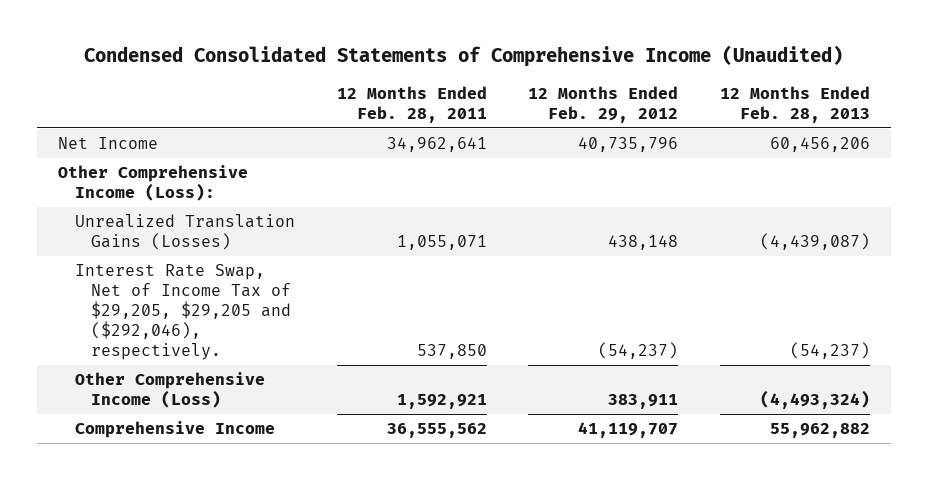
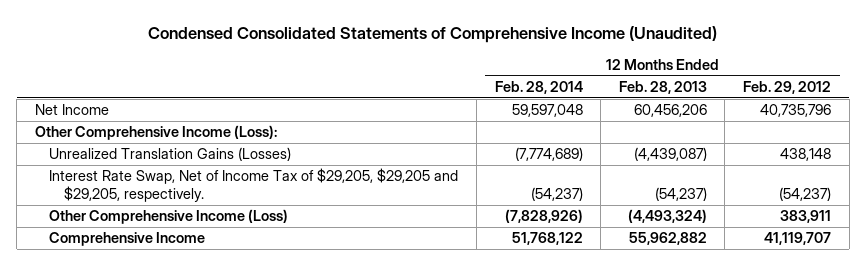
- | 12 Months Ended Feb. 28, 2011 | 12 Months Ended Feb. 29, 2012 | 12 Months Ended Feb. 28, 2013
+ | 12 Months Ended Feb. 28, 2014 | 12 Months Ended Feb. 28, 2013 | 12 Months Ended Feb. 29, 2012
- Interest Rate Swap, Net of Income Tax of $29,205, $29,205 and ($292,046), respectively. | 537,850 | (54,237) | (54,237)
+ Interest Rate Swap, Net of Income Tax of $29,205, $29,205 and $29,205, respectively. | (54,237) | (54,237) | (54,237)

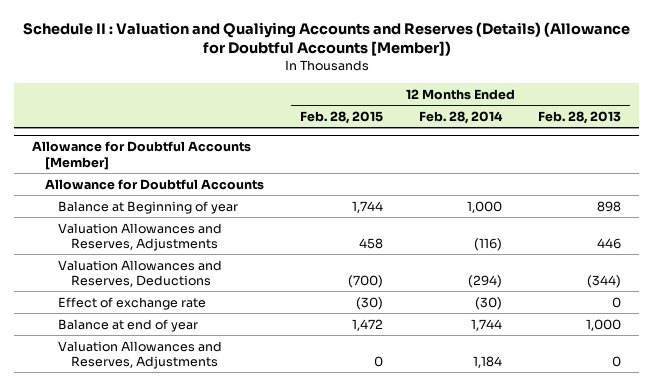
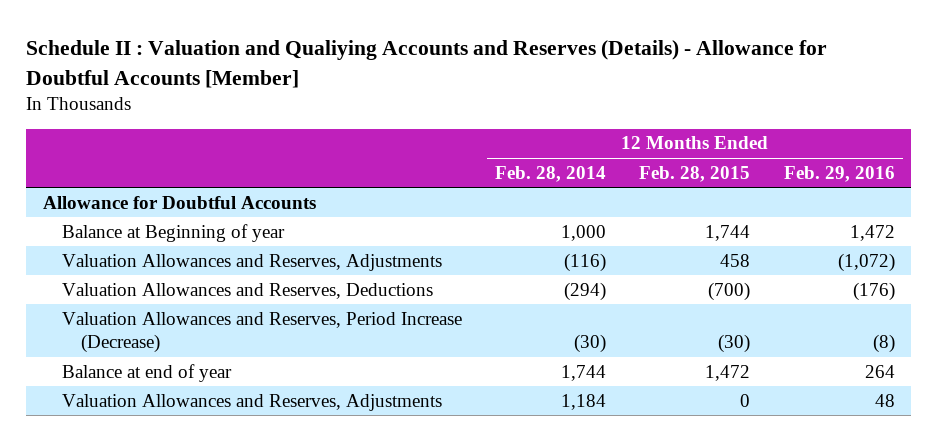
- Schedule II : Valuation and Qualiying Accounts and Reserves (Details) (Allowance for Doubtful Accounts [Member])
+ Schedule II : Valuation and Qualiying Accounts and Reserves (Details) - Allowance for Doubtful Accounts [Member]
- | 12 Months Ended Feb. 28, 2015 | 12 Months Ended Feb. 28, 2014 | 12 Months Ended Feb. 28, 2013
+ | 12 Months Ended Feb. 28, 2014 | 12 Months Ended Feb. 28, 2015 | 12 Months Ended Feb. 29, 2016
- Allowance for Doubtful Accounts [Member]
- Effect of exchange rate | (30) | (30) | 0
+ Valuation Allowances and Reserves, Period Increase (Decrease) | (30) | (30) | (8)

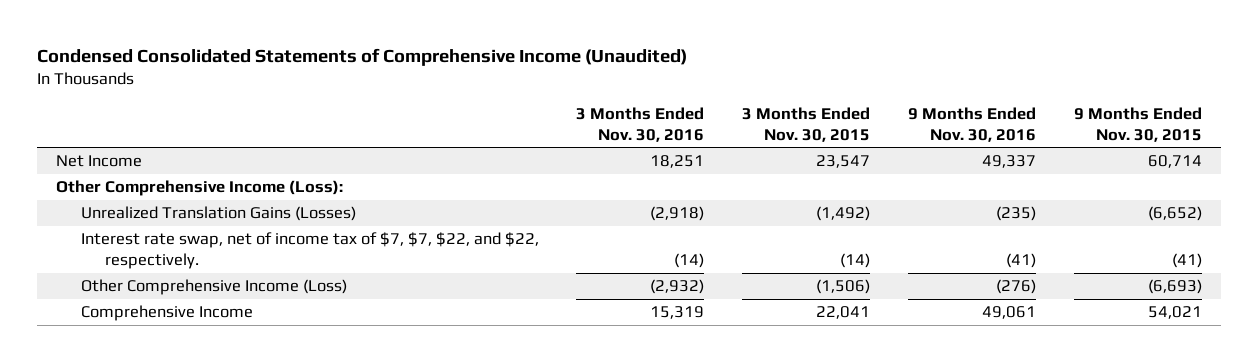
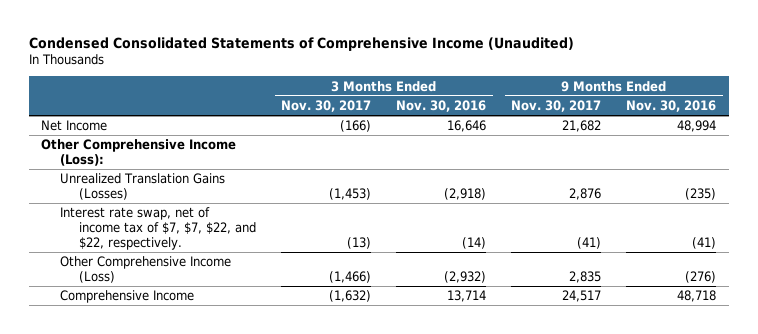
- | 3 Months Ended Nov. 30, 2016 | 3 Months Ended Nov. 30, 2015 | 9 Months Ended Nov. 30, 2016 | 9 Months Ended Nov. 30, 2015
+ | 3 Months Ended Nov. 30, 2017 | 3 Months Ended Nov. 30, 2016 | 9 Months Ended Nov. 30, 2017 | 9 Months Ended Nov. 30, 2016
- Net Income | 18,251 | 23,547 | 49,337 | 60,714
+ Net Income | (166) | 16,646 | 21,682 | 48,994
- Comprehensive Income | 15,319 | 22,041 | 49,061 | 54,021
+ Comprehensive Income | (1,632) | 13,714 | 24,517 | 48,718

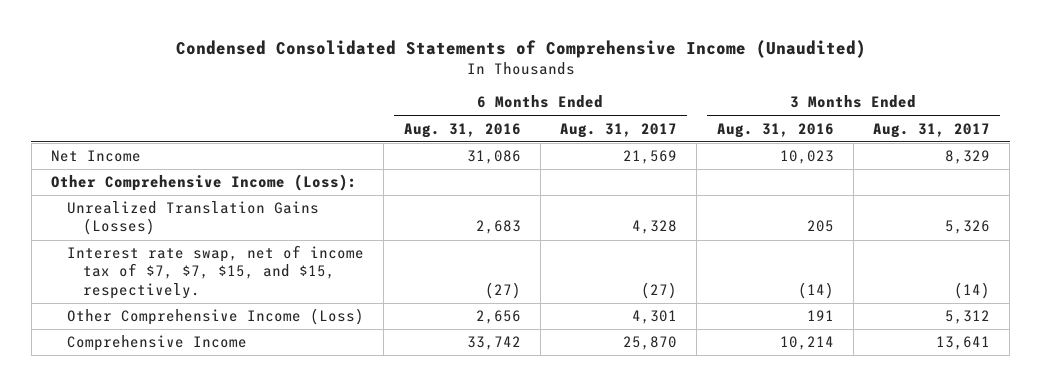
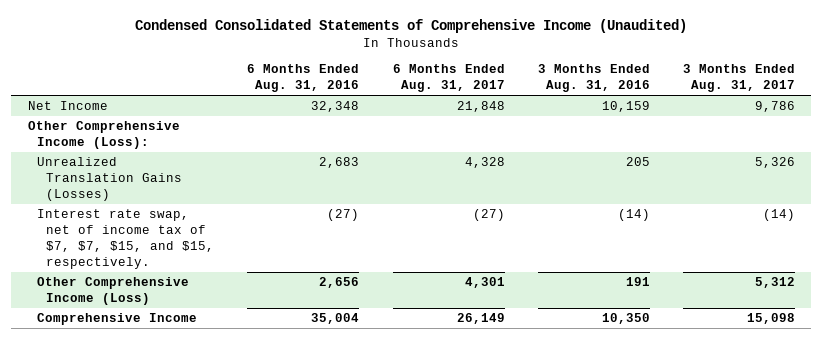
- Net Income | 31,086 | 21,569 | 10,023 | 8,329
+ Net Income | 32,348 | 21,848 | 10,159 | 9,786
- Comprehensive Income | 33,742 | 25,870 | 10,214 | 13,641
+ Comprehensive Income | 35,004 | 26,149 | 10,350 | 15,098

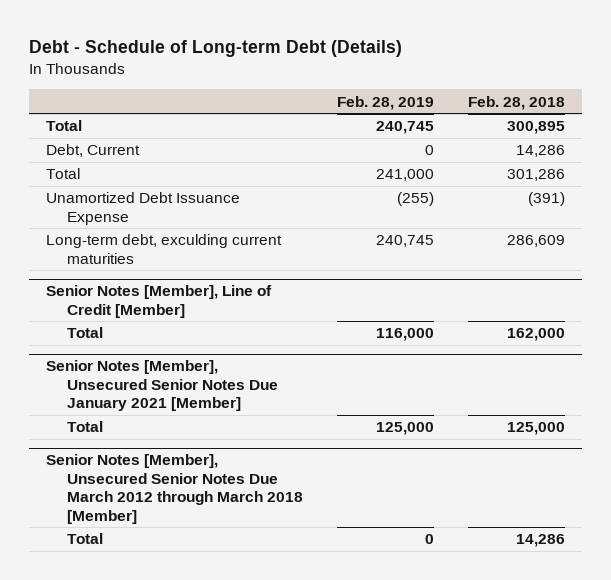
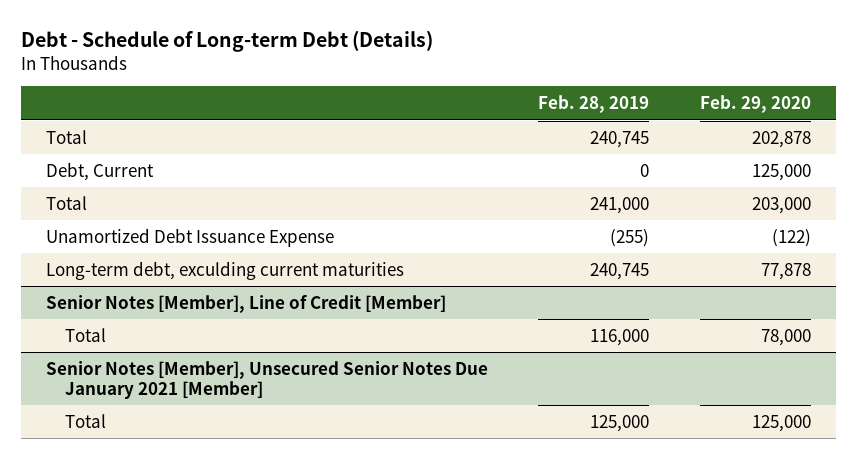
- | Feb. 28, 2019 | Feb. 28, 2018
+ | Feb. 28, 2019 | Feb. 29, 2020
- Senior Notes [Member], Unsecured Senior Notes Due March 2012 through March 2018 [Member]
- Total | 0 | 14,286

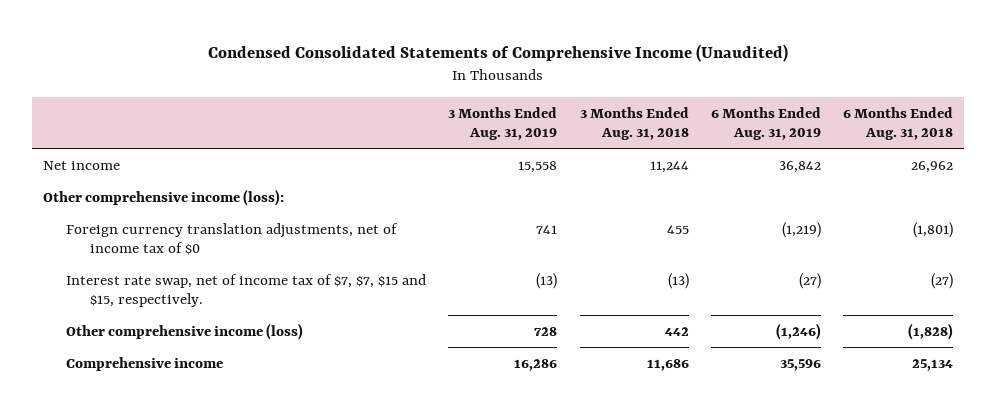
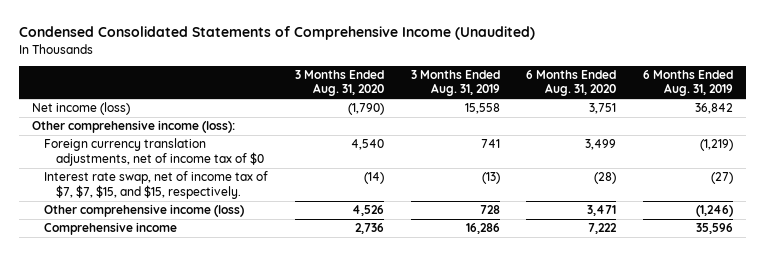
- | 3 Months Ended Aug. 31, 2019 | 3 Months Ended Aug. 31, 2018 | 6 Months Ended Aug. 31, 2019 | 6 Months Ended Aug. 31, 2018
+ | 3 Months Ended Aug. 31, 2020 | 3 Months Ended Aug. 31, 2019 | 6 Months Ended Aug. 31, 2020 | 6 Months Ended Aug. 31, 2019
- Net income | 15,558 | 11,244 | 36,842 | 26,962
+ Net income (loss) | (1,790) | 15,558 | 3,751 | 36,842
- Interest rate swap, net of income tax of $7, $7, $15 and $15, respectively. | (13) | (13) | (27) | (27)
+ Interest rate swap, net of income tax of $7, $7, $15, and $15, respectively. | (14) | (13) | (28) | (27)

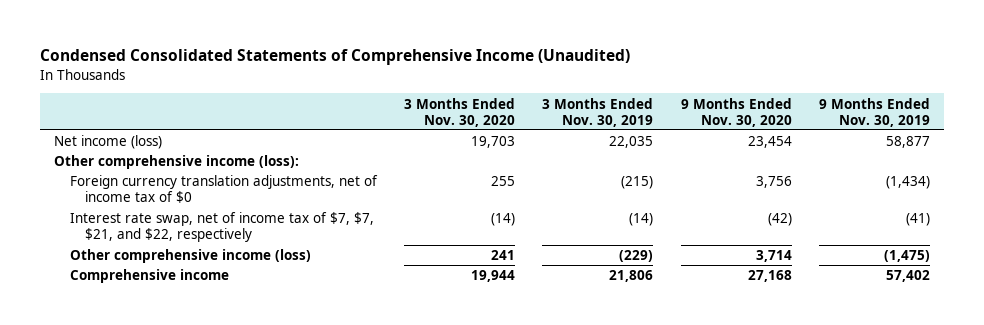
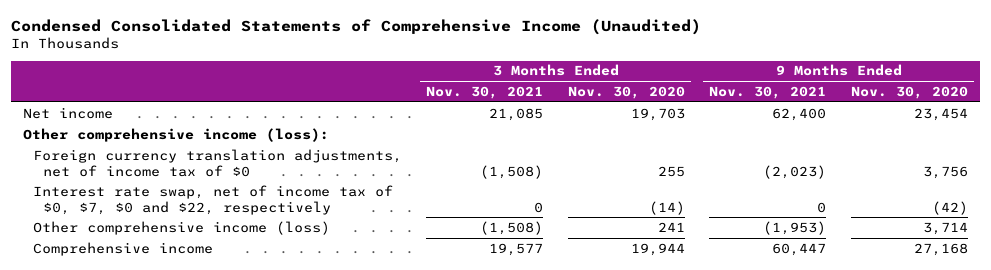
- | 3 Months Ended Nov. 30, 2020 | 3 Months Ended Nov. 30, 2019 | 9 Months Ended Nov. 30, 2020 | 9 Months Ended Nov. 30, 2019
+ | 3 Months Ended Nov. 30, 2021 | 3 Months Ended Nov. 30, 2020 | 9 Months Ended Nov. 30, 2021 | 9 Months Ended Nov. 30, 2020
- Net income (loss) | 19,703 | 22,035 | 23,454 | 58,877
+ Net income | 21,085 | 19,703 | 62,400 | 23,454
- Interest rate swap, net of income tax of $7, $7, $21, and $22, respectively | (14) | (14) | (42) | (41)
+ Interest rate swap, net of income tax of $0, $7, $0 and $22, respectively | 0 | (14) | 0 | (42)

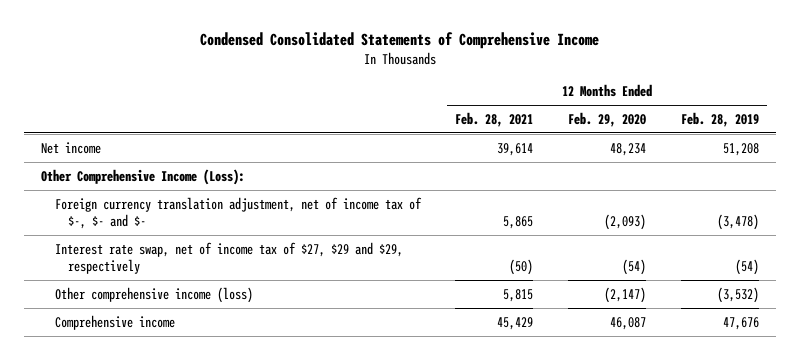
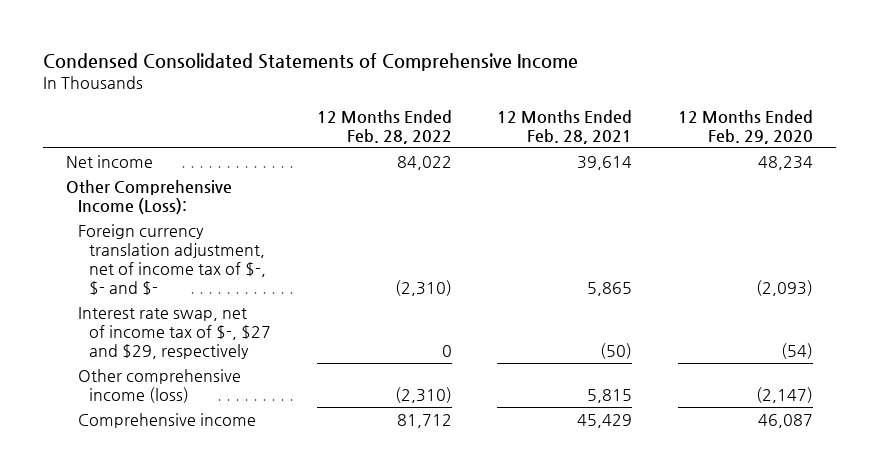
- | 12 Months Ended Feb. 28, 2021 | 12 Months Ended Feb. 29, 2020 | 12 Months Ended Feb. 28, 2019
+ | 12 Months Ended Feb. 28, 2022 | 12 Months Ended Feb. 28, 2021 | 12 Months Ended Feb. 29, 2020
- Interest rate swap, net of income tax of $27, $29 and $29, respectively | (50) | (54) | (54)
+ Interest rate swap, net of income tax of $-, $27 and $29, respectively | 0 | (50) | (54)

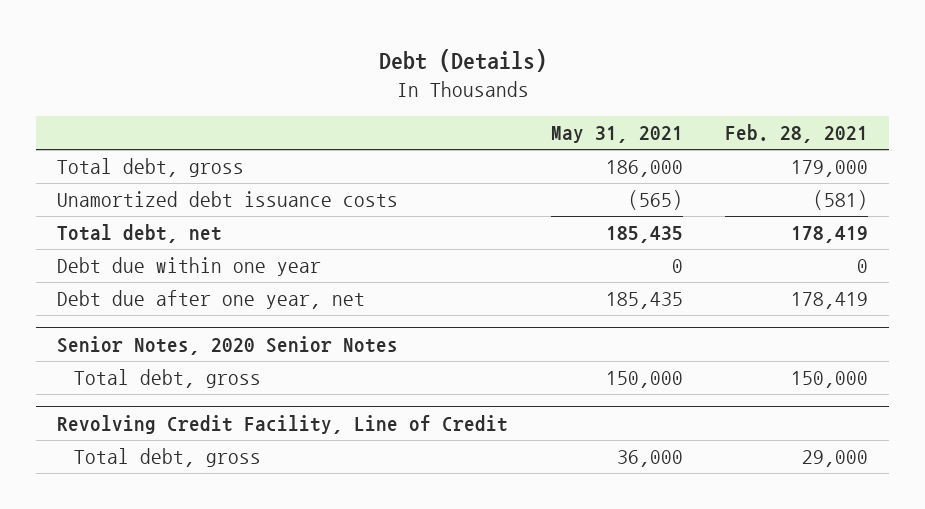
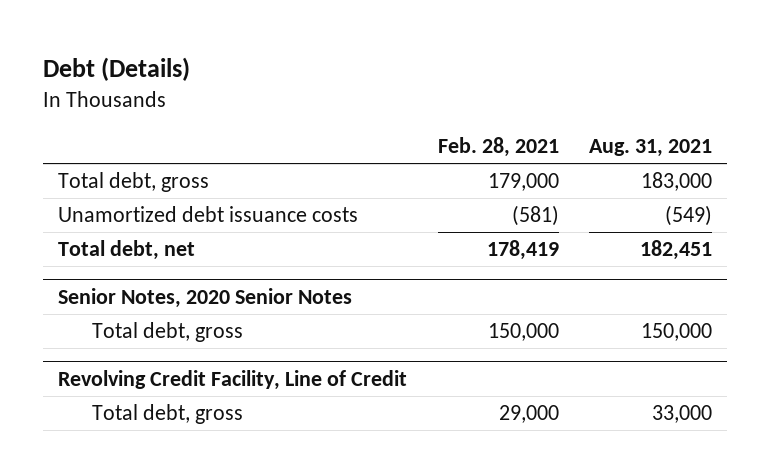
- | May 31, 2021 | Feb. 28, 2021
+ | Feb. 28, 2021 | Aug. 31, 2021
- Debt due within one year | 0 | 0
- Debt due after one year, net | 185,435 | 178,419

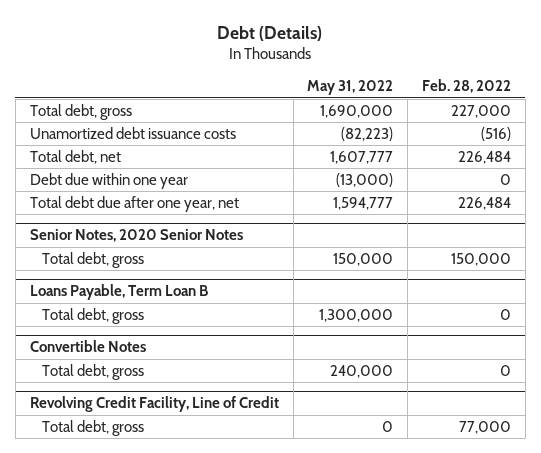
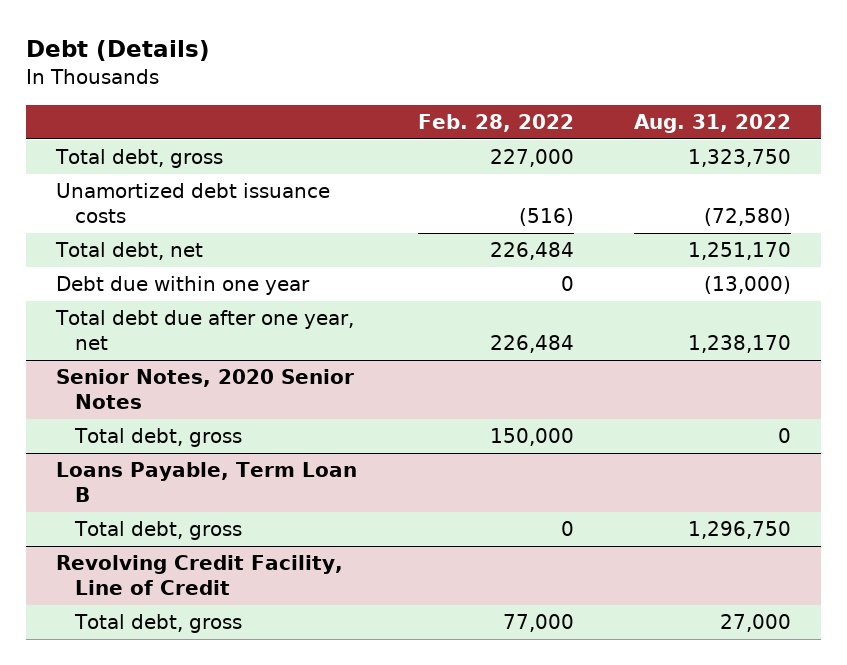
- | May 31, 2022 | Feb. 28, 2022
+ | Feb. 28, 2022 | Aug. 31, 2022
- Convertible Notes
- Total debt, gross | 240,000 | 0

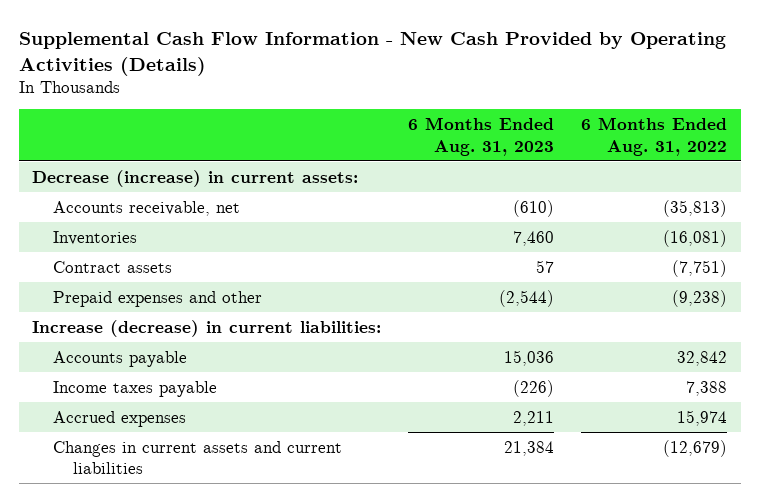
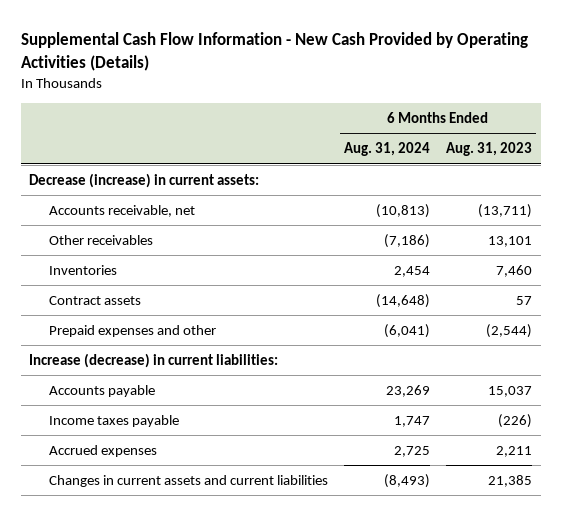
- | 6 Months Ended Aug. 31, 2023 | 6 Months Ended Aug. 31, 2022
+ | 6 Months Ended Aug. 31, 2024 | 6 Months Ended Aug. 31, 2023
- Accounts receivable, net | (610) | (35,813)
+ Accounts receivable, net | (10,813) | (13,711)
+ Other receivables | (7,186) | 13,101
- Accounts payable | 15,036 | 32,842
+ Accounts payable | 23,269 | 15,037
- Changes in current assets and current liabilities | 21,384 | (12,679)
+ Changes in current assets and current liabilities | (8,493) | 21,385

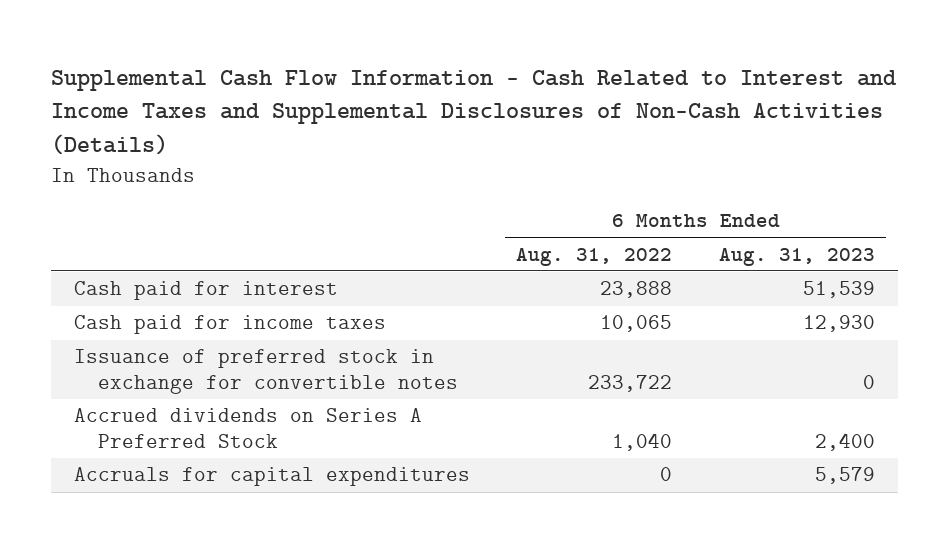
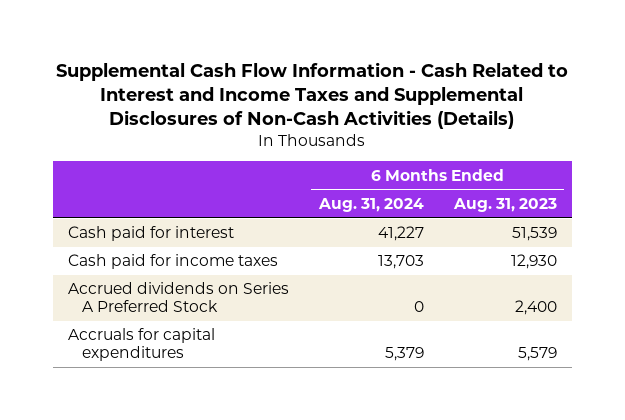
- | 6 Months Ended Aug. 31, 2022 | 6 Months Ended Aug. 31, 2023
+ | 6 Months Ended Aug. 31, 2024 | 6 Months Ended Aug. 31, 2023
- Issuance of preferred stock in exchange for convertible notes | 233,722 | 0

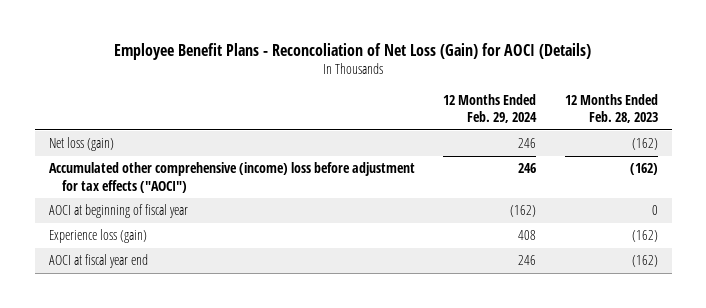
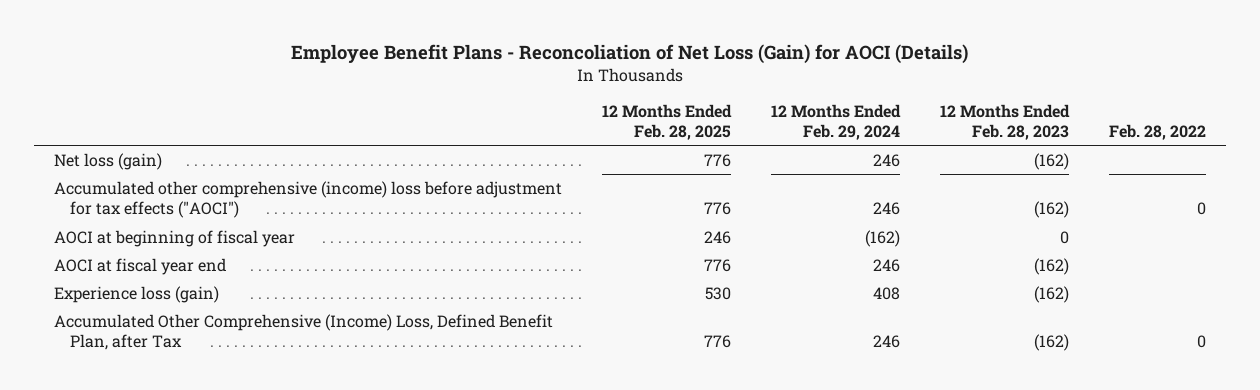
- | 12 Months Ended Feb. 29, 2024 | 12 Months Ended Feb. 28, 2023
+ | 12 Months Ended Feb. 28, 2025 | 12 Months Ended Feb. 29, 2024 | 12 Months Ended Feb. 28, 2023 | Feb. 28, 2022
moved down: Experience loss (gain) | 530 | 408 | (162) |
+ Accumulated Other Comprehensive (Income) Loss, Defined Benefit Plan, after Tax | 776 | 246 | (162) | 0

